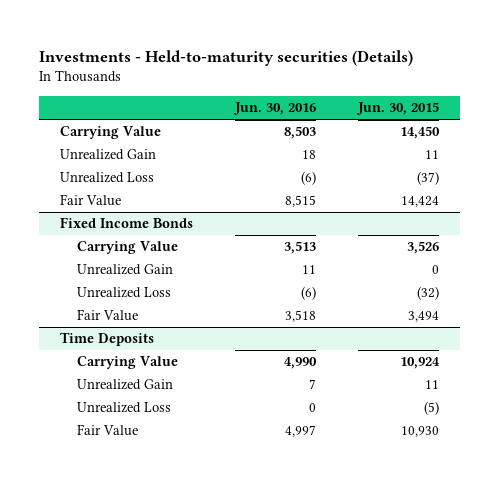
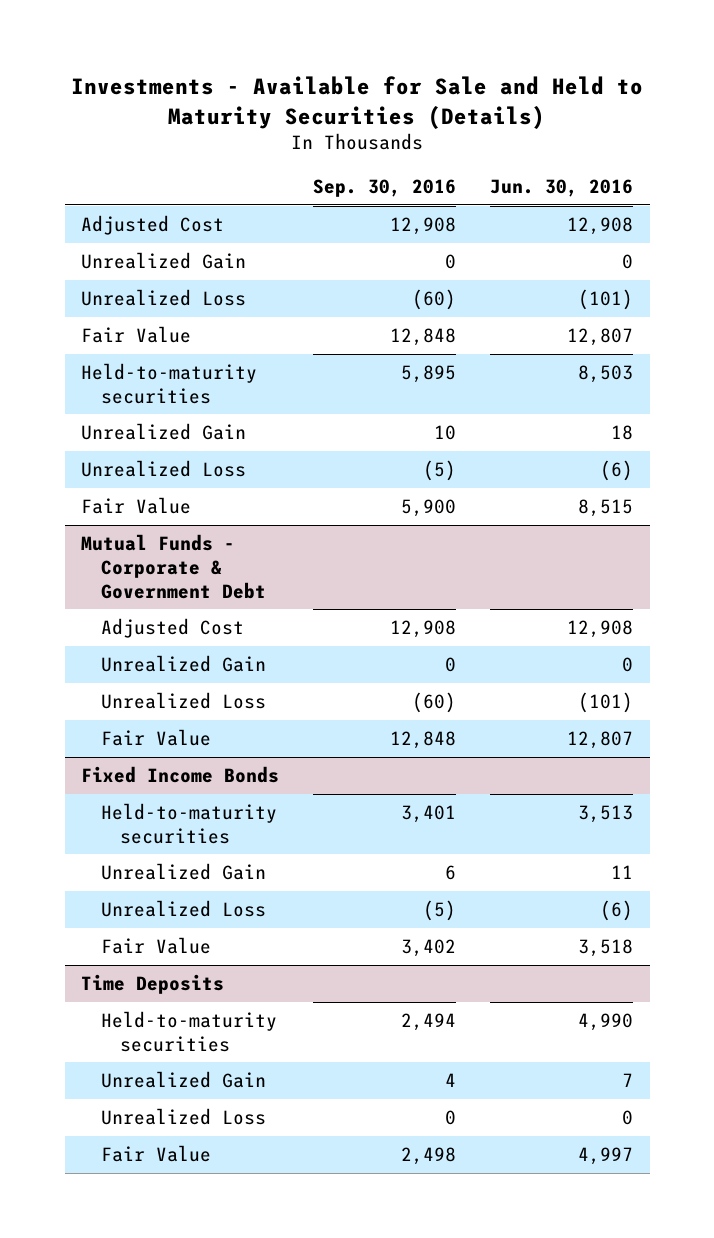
- Investments - Held-to-maturity securities (Details)
+ Investments - Available for Sale and Held to Maturity Securities (Details)
- | Jun. 30, 2016 | Jun. 30, 2015
+ | Sep. 30, 2016 | Jun. 30, 2016
- Carrying Value | 8,503 | 14,450
+ Adjusted Cost | 12,908 | 12,908
+ Unrealized Gain | 0 | 0
+ Unrealized Loss | (60) | (101)
+ Fair Value | 12,848 | 12,807
+ Held-to-maturity securities | 5,895 | 8,503
+ Mutual Funds - Corporate & Government Debt
+ Adjusted Cost | 12,908 | 12,908
+ Unrealized Gain | 0 | 0
+ Unrealized Loss | (60) | (101)
+ Fair Value | 12,848 | 12,807
@ Fixed Income Bonds
- Carrying Value | 3,513 | 3,526
+ Held-to-maturity securities | 3,401 | 3,513
@ Time Deposits
- Carrying Value | 4,990 | 10,924
+ Held-to-maturity securities | 2,494 | 4,990

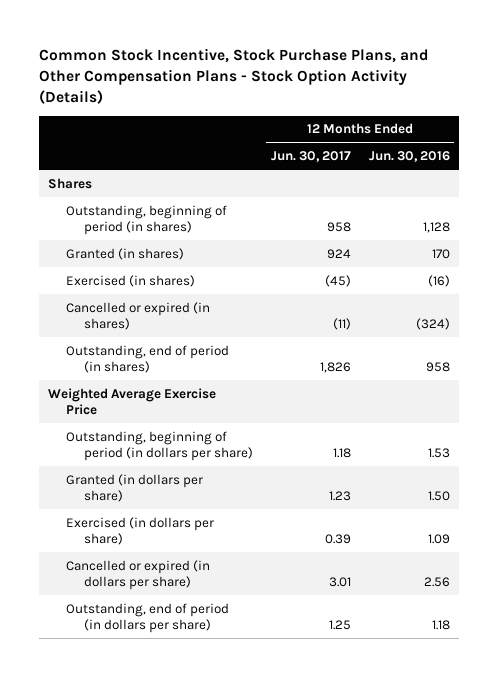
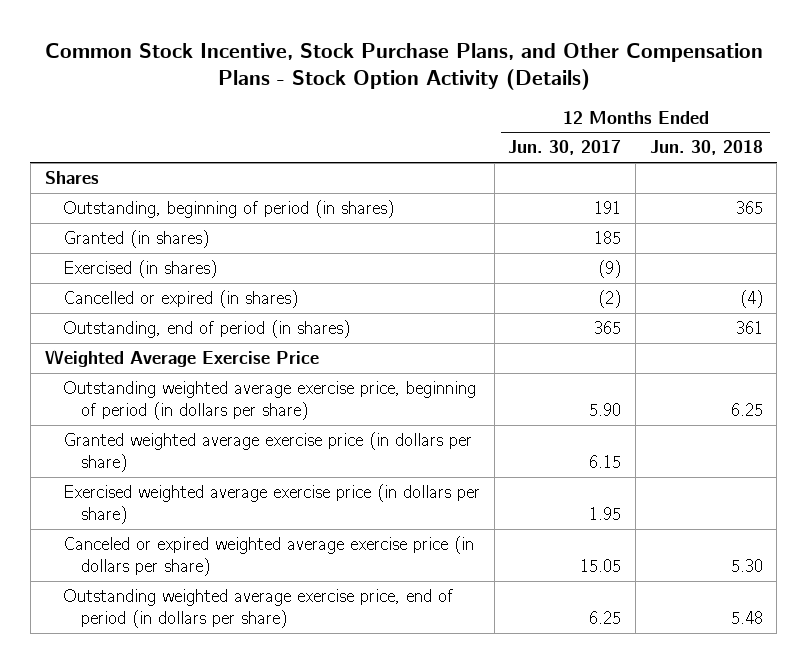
- | 12 Months Ended Jun. 30, 2017 | 12 Months Ended Jun. 30, 2016
+ | 12 Months Ended Jun. 30, 2017 | 12 Months Ended Jun. 30, 2018
- Outstanding, beginning of period (in shares) | 958 | 1,128
- Granted (in shares) | 924 | 170
- Exercised (in shares) | (45) | (16)
- Cancelled or expired (in shares) | (11) | (324)
- Outstanding, end of period (in shares) | 1,826 | 958
+ Outstanding, beginning of period (in shares) | 191 | 365
+ Granted (in shares) | 185 |
+ Exercised (in shares) | (9) |
+ Cancelled or expired (in shares) | (2) | (4)
+ Outstanding, end of period (in shares) | 365 | 361
- Outstanding, beginning of period (in dollars per share) | 1.18 | 1.53
- Granted (in dollars per share) | 1.23 | 1.50
- Exercised (in dollars per share) | 0.39 | 1.09
- Cancelled or expired (in dollars per share) | 3.01 | 2.56
- Outstanding, end of period (in dollars per share) | 1.25 | 1.18
+ Outstanding weighted average exercise price, beginning of period (in dollars per share) | 5.90 | 6.25
+ Granted weighted average exercise price (in dollars per share) | 6.15 |
+ Exercised weighted average exercise price (in dollars per share) | 1.95 |
+ Canceled or expired weighted average exercise price (in dollars per share) | 15.05 | 5.30
+ Outstanding weighted average exercise price, end of period (in dollars per share) | 6.25 | 5.48

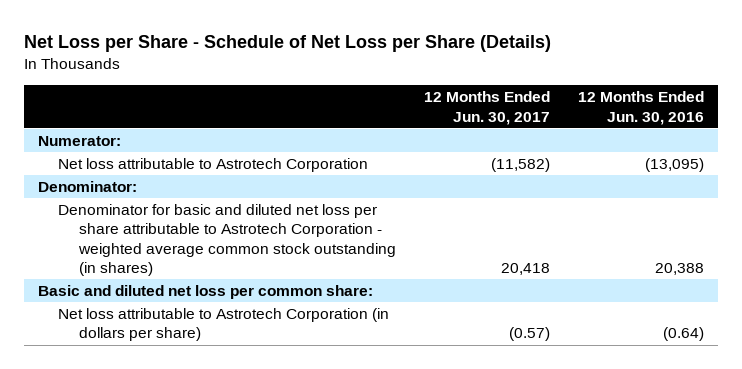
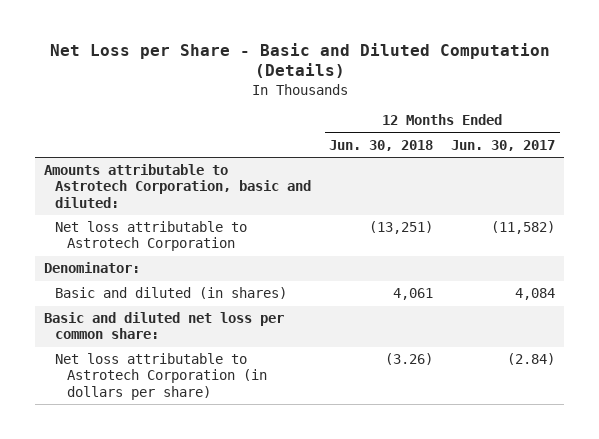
- Net Loss per Share - Schedule of Net Loss per Share (Details)
+ Net Loss per Share - Basic and Diluted Computation (Details)
- | 12 Months Ended Jun. 30, 2017 | 12 Months Ended Jun. 30, 2016
+ | 12 Months Ended Jun. 30, 2018 | 12 Months Ended Jun. 30, 2017
- Numerator:
+ Amounts attributable to Astrotech Corporation, basic and diluted:
- Denominator for basic and diluted net loss per share attributable to Astrotech Corporation - weighted average common stock outstanding (in shares) | 20,418 | 20,388
+ Basic and diluted (in shares) | 4,061 | 4,084
- Net loss attributable to Astrotech Corporation (in dollars per share) | (0.57) | (0.64)
+ Net loss attributable to Astrotech Corporation (in dollars per share) | (3.26) | (2.84)

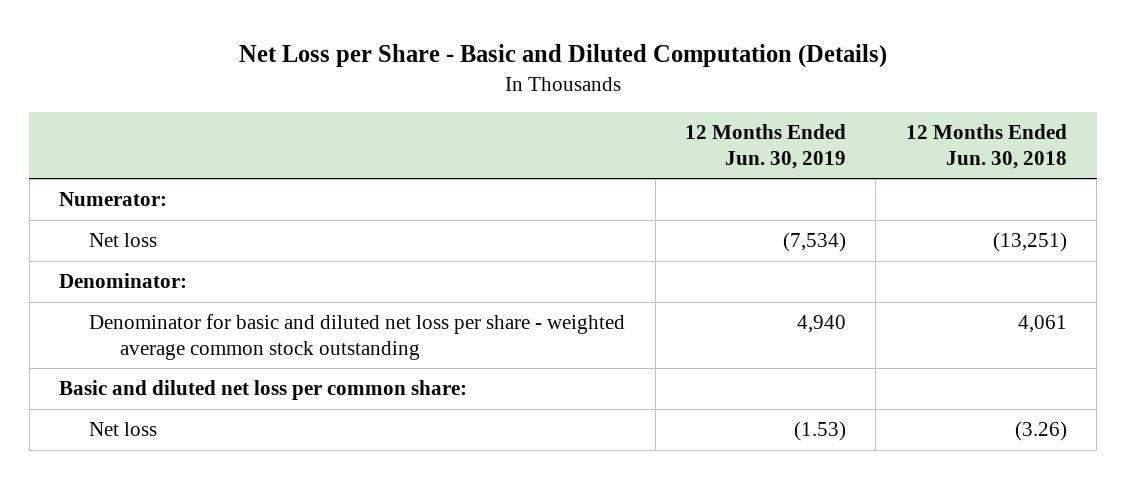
- | 12 Months Ended Jun. 30, 2018 | 12 Months Ended Jun. 30, 2017
+ | 12 Months Ended Jun. 30, 2019 | 12 Months Ended Jun. 30, 2018
- Amounts attributable to Astrotech Corporation, basic and diluted:
- Net loss attributable to Astrotech Corporation | (13,251) | (11,582)
+ Numerator:
+ Net loss | (7,534) | (13,251)
- Basic and diluted (in shares) | 4,061 | 4,084
+ Denominator for basic and diluted net loss per share - weighted average common stock outstanding | 4,940 | 4,061
- Net loss attributable to Astrotech Corporation (in dollars per share) | (3.26) | (2.84)
+ Net loss | (1.53) | (3.26)

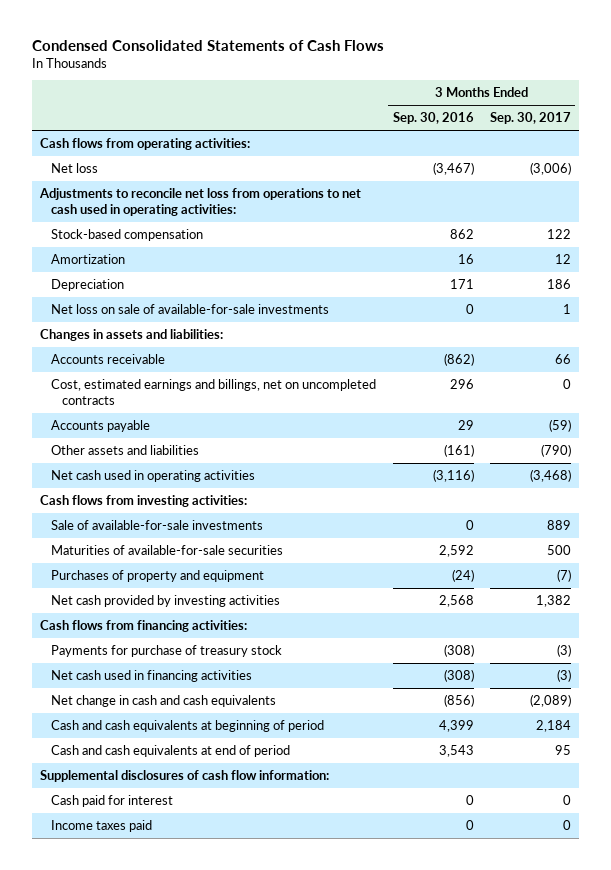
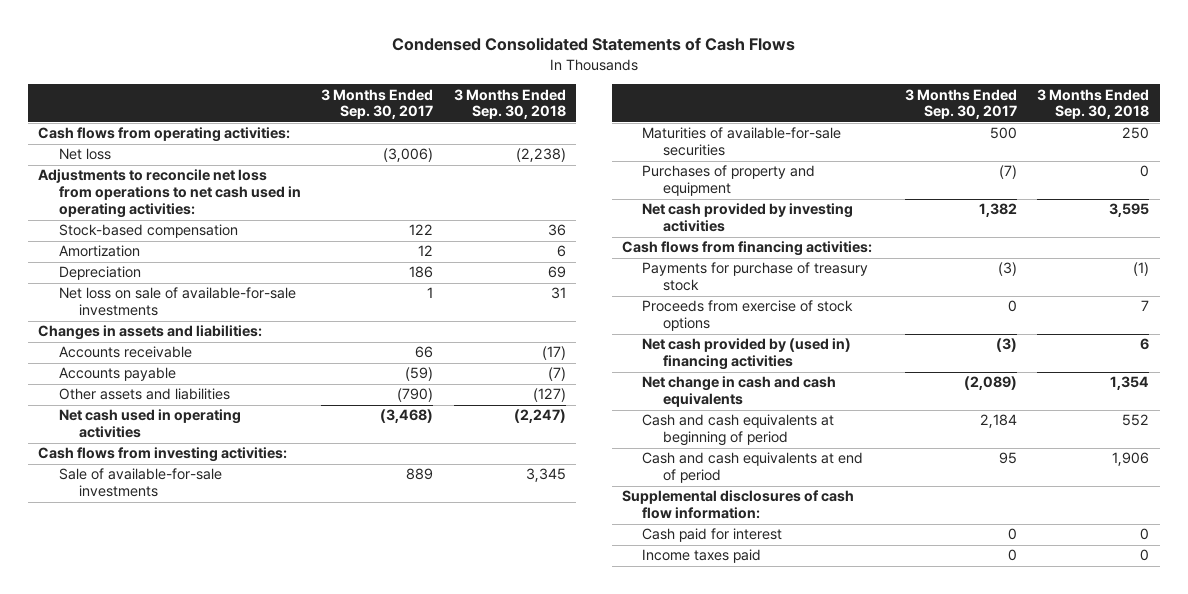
- | 3 Months Ended Sep. 30, 2016 | 3 Months Ended Sep. 30, 2017
+ | 3 Months Ended Sep. 30, 2017 | 3 Months Ended Sep. 30, 2018
- Cost, estimated earnings and billings, net on uncompleted contracts | 296 | 0
- Net cash used in financing activities | (308) | (3)
+ Proceeds from exercise of stock options | 0 | 7
+ Net cash provided by (used in) financing activities | (3) | 6

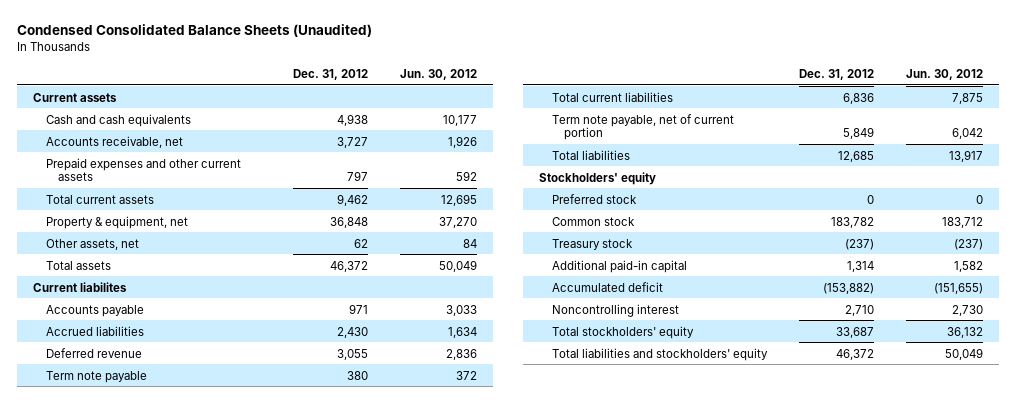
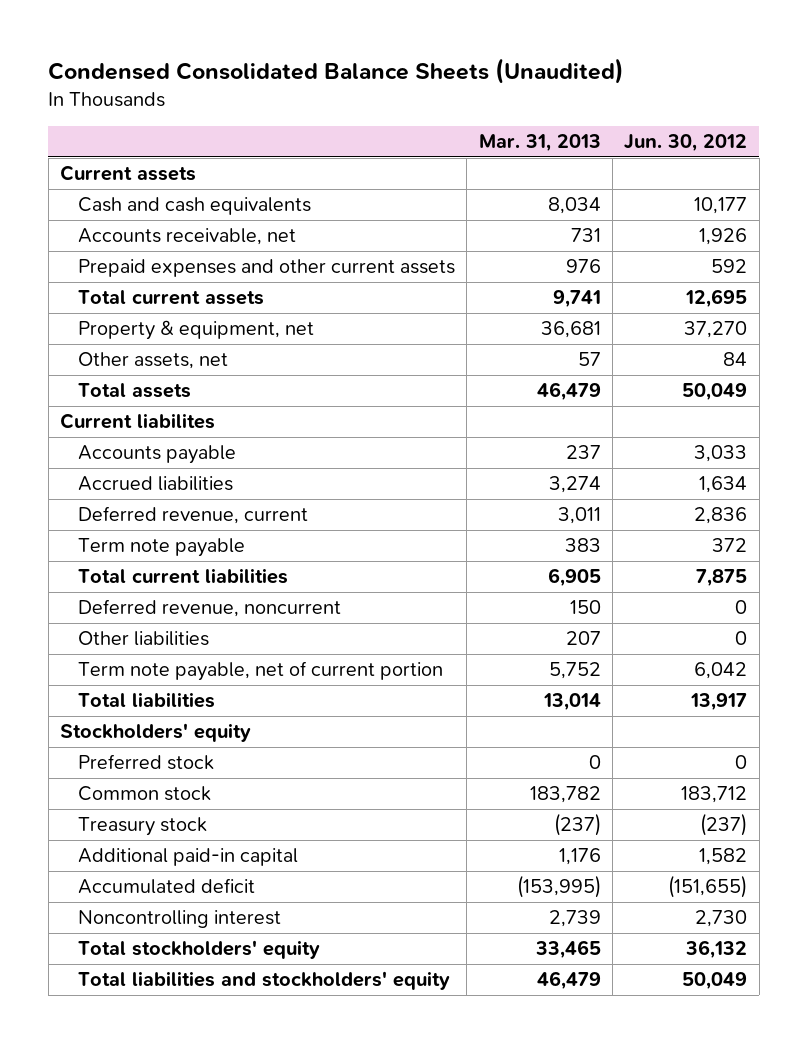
- | Dec. 31, 2012 | Jun. 30, 2012
+ | Mar. 31, 2013 | Jun. 30, 2012
- Deferred revenue | 3,055 | 2,836
+ Deferred revenue, current | 3,011 | 2,836
+ Deferred revenue, noncurrent | 150 | 0
+ Other liabilities | 207 | 0

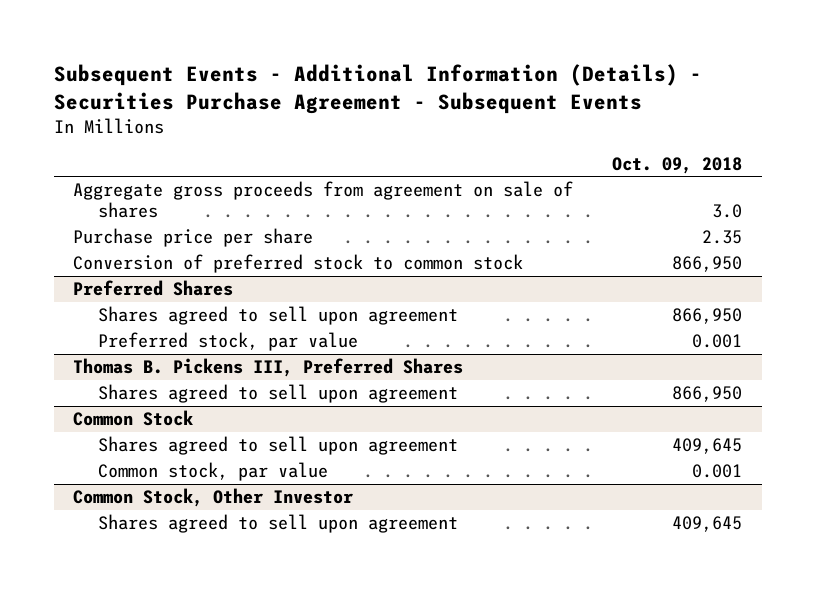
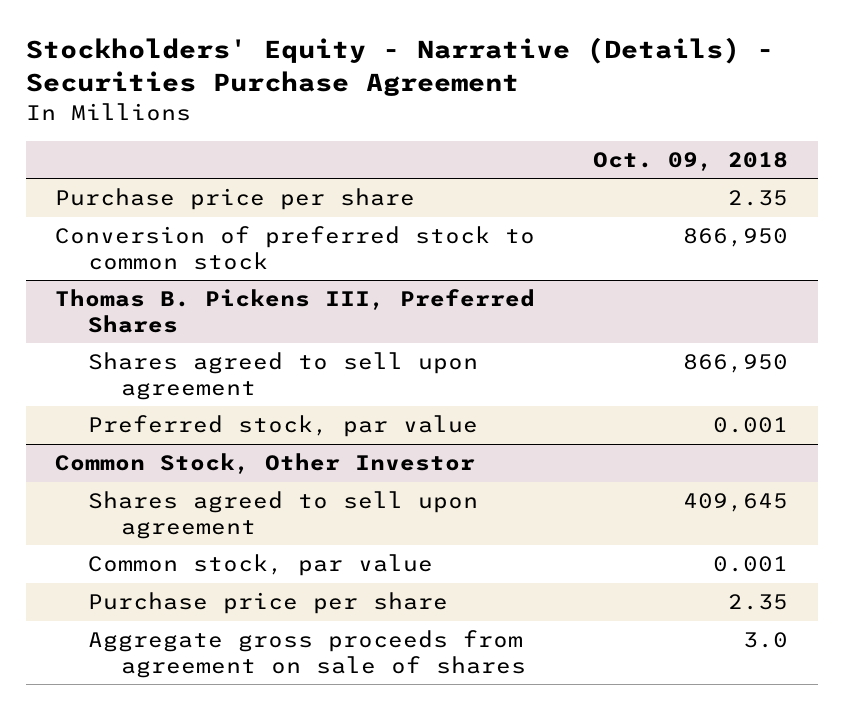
- Subsequent Events - Additional Information (Details) - Securities Purchase Agreement - Subsequent Events
+ Stockholders' Equity - Narrative (Details) - Securities Purchase Agreement
- Aggregate gross proceeds from agreement on sale of shares | 3.0
- Preferred Shares
- Shares agreed to sell upon agreement | 866,950
- Preferred stock, par value | 0.001
- Common Stock
- Shares agreed to sell upon agreement | 409,645
- Common stock, par value | 0.001
@ Thomas B. Pickens III, Preferred Shares
+ Preferred stock, par value | 0.001
@ Common Stock, Other Investor
+ Common stock, par value | 0.001
+ Purchase price per share | 2.35
+ Aggregate gross proceeds from agreement on sale of shares | 3.0

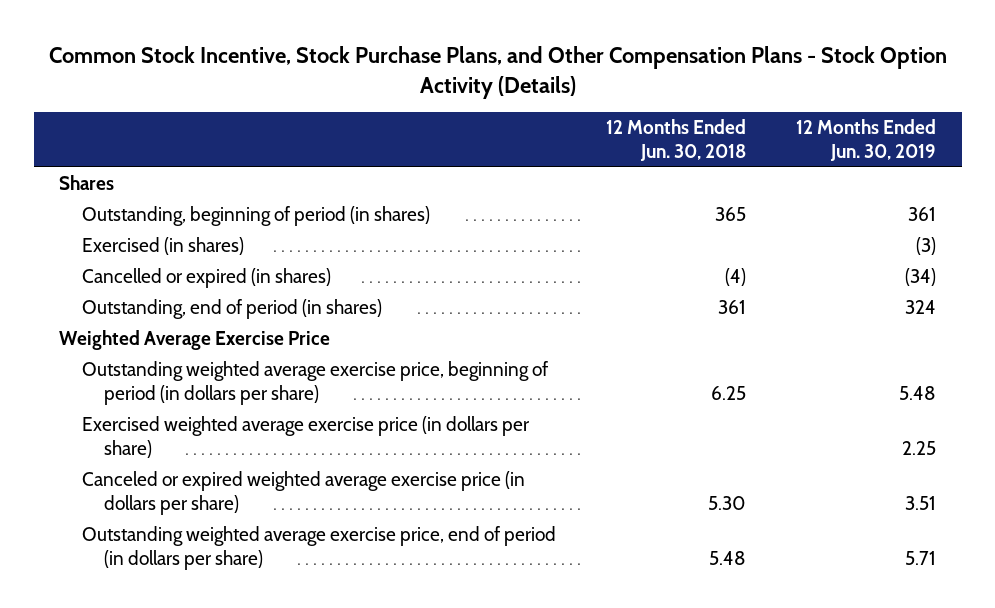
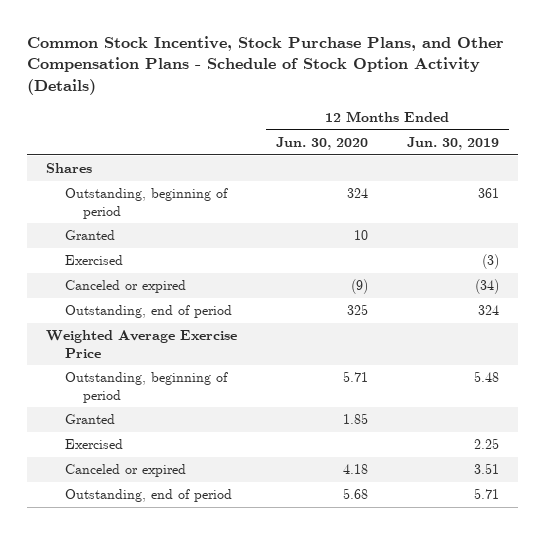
- Common Stock Incentive, Stock Purchase Plans, and Other Compensation Plans - Stock Option Activity (Details)
+ Common Stock Incentive, Stock Purchase Plans, and Other Compensation Plans - Schedule of Stock Option Activity (Details)
- | 12 Months Ended Jun. 30, 2018 | 12 Months Ended Jun. 30, 2019
+ | 12 Months Ended Jun. 30, 2020 | 12 Months Ended Jun. 30, 2019
- Outstanding, beginning of period (in shares) | 365 | 361
- Exercised (in shares) | | (3)
- Cancelled or expired (in shares) | (4) | (34)
- Outstanding, end of period (in shares) | 361 | 324
+ Outstanding, beginning of period | 324 | 361
+ Granted | 10 |
+ Exercised | | (3)
+ Canceled or expired | (9) | (34)
+ Outstanding, end of period | 325 | 324
- Outstanding weighted average exercise price, beginning of period (in dollars per share) | 6.25 | 5.48
- Exercised weighted average exercise price (in dollars per share) | | 2.25
- Canceled or expired weighted average exercise price (in dollars per share) | 5.30 | 3.51
- Outstanding weighted average exercise price, end of period (in dollars per share) | 5.48 | 5.71
+ Outstanding, beginning of period | 5.71 | 5.48
+ Granted | 1.85 |
+ Exercised | | 2.25
+ Canceled or expired | 4.18 | 3.51
+ Outstanding, end of period | 5.68 | 5.71

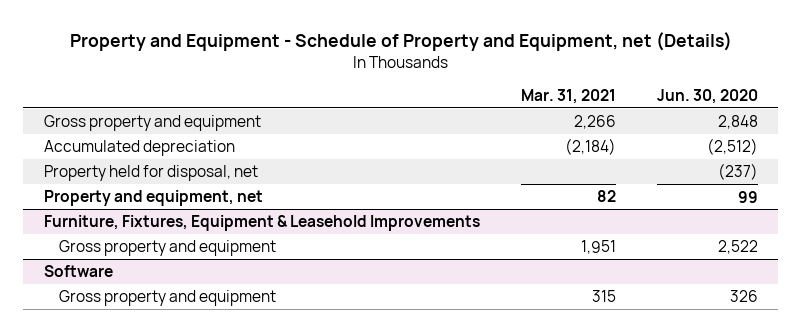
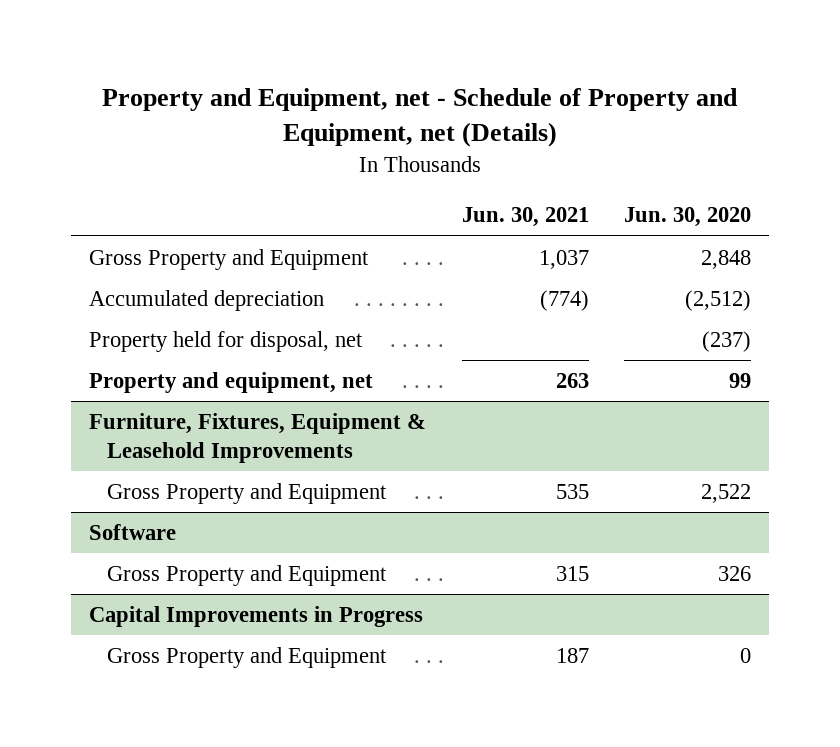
- Property and Equipment - Schedule of Property and Equipment, net (Details)
+ Property and Equipment, net - Schedule of Property and Equipment, net (Details)
- | Mar. 31, 2021 | Jun. 30, 2020
+ | Jun. 30, 2021 | Jun. 30, 2020
- Gross property and equipment | 2,266 | 2,848
+ Gross Property and Equipment | 1,037 | 2,848
@ Furniture, Fixtures, Equipment & Leasehold Improvements
- Gross property and equipment | 1,951 | 2,522
+ Gross Property and Equipment | 535 | 2,522
@ Software
- Gross property and equipment | 315 | 326
+ Gross Property and Equipment | 315 | 326
+ Capital Improvements in Progress
+ Gross Property and Equipment | 187 | 0

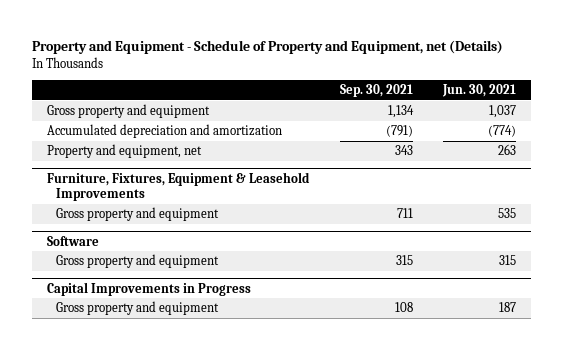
- Property and Equipment, net - Schedule of Property and Equipment, net (Details)
+ Property and Equipment - Schedule of Property and Equipment, net (Details)
- | Jun. 30, 2021 | Jun. 30, 2020
+ | Sep. 30, 2021 | Jun. 30, 2021
- Gross Property and Equipment | 1,037 | 2,848
- Accumulated depreciation | (774) | (2,512)
- Property held for disposal, net | | (237)
+ Gross property and equipment | 1,134 | 1,037
+ Accumulated depreciation and amortization | (791) | (774)
@ Furniture, Fixtures, Equipment & Leasehold Improvements
- Gross Property and Equipment | 535 | 2,522
+ Gross property and equipment | 711 | 535
@ Software
- Gross Property and Equipment | 315 | 326
+ Gross property and equipment | 315 | 315
@ Capital Improvements in Progress
- Gross Property and Equipment | 187 | 0
+ Gross property and equipment | 108 | 187

